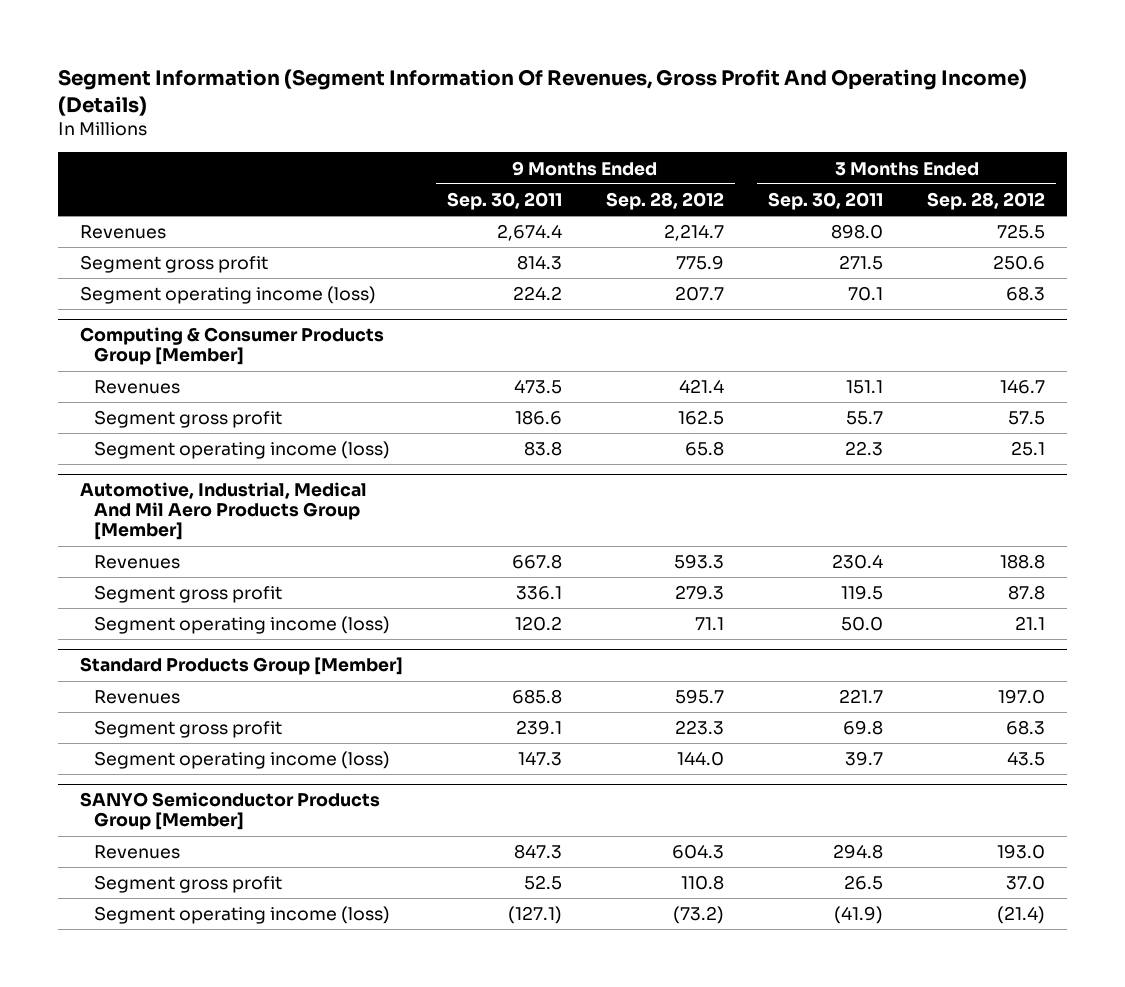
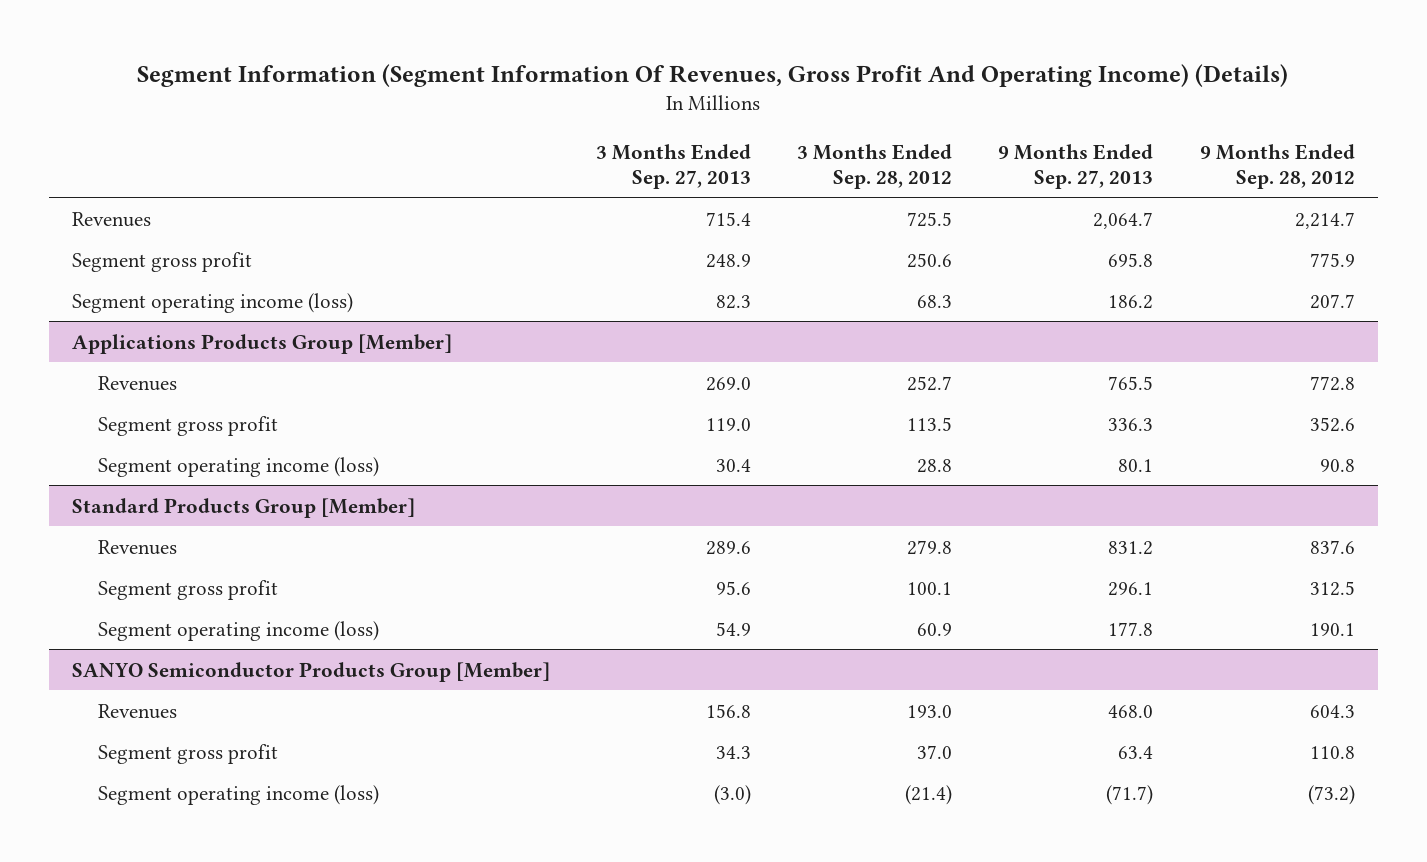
- | 9 Months Ended Sep. 30, 2011 | 9 Months Ended Sep. 28, 2012 | 3 Months Ended Sep. 30, 2011 | 3 Months Ended Sep. 28, 2012
+ | 3 Months Ended Sep. 27, 2013 | 3 Months Ended Sep. 28, 2012 | 9 Months Ended Sep. 27, 2013 | 9 Months Ended Sep. 28, 2012
- Computing & Consumer Products Group [Member]
- Revenues | 473.5 | 421.4 | 151.1 | 146.7
- Segment gross profit | 186.6 | 162.5 | 55.7 | 57.5
- Segment operating income (loss) | 83.8 | 65.8 | 22.3 | 25.1
- Automotive, Industrial, Medical And Mil Aero Products Group [Member]
- Revenues | 667.8 | 593.3 | 230.4 | 188.8
- Segment gross profit | 336.1 | 279.3 | 119.5 | 87.8
- Segment operating income (loss) | 120.2 | 71.1 | 50.0 | 21.1
+ Applications Products Group [Member]
+ Revenues | 269.0 | 252.7 | 765.5 | 772.8
+ Segment gross profit | 119.0 | 113.5 | 336.3 | 352.6
+ Segment operating income (loss) | 30.4 | 28.8 | 80.1 | 90.8
@ Standard Products Group [Member]
- Revenues | 685.8 | 595.7 | 221.7 | 197.0
- Segment gross profit | 239.1 | 223.3 | 69.8 | 68.3
- Segment operating income (loss) | 147.3 | 144.0 | 39.7 | 43.5
+ Revenues | 289.6 | 279.8 | 831.2 | 837.6
+ Segment gross profit | 95.6 | 100.1 | 296.1 | 312.5
+ Segment operating income (loss) | 54.9 | 60.9 | 177.8 | 190.1

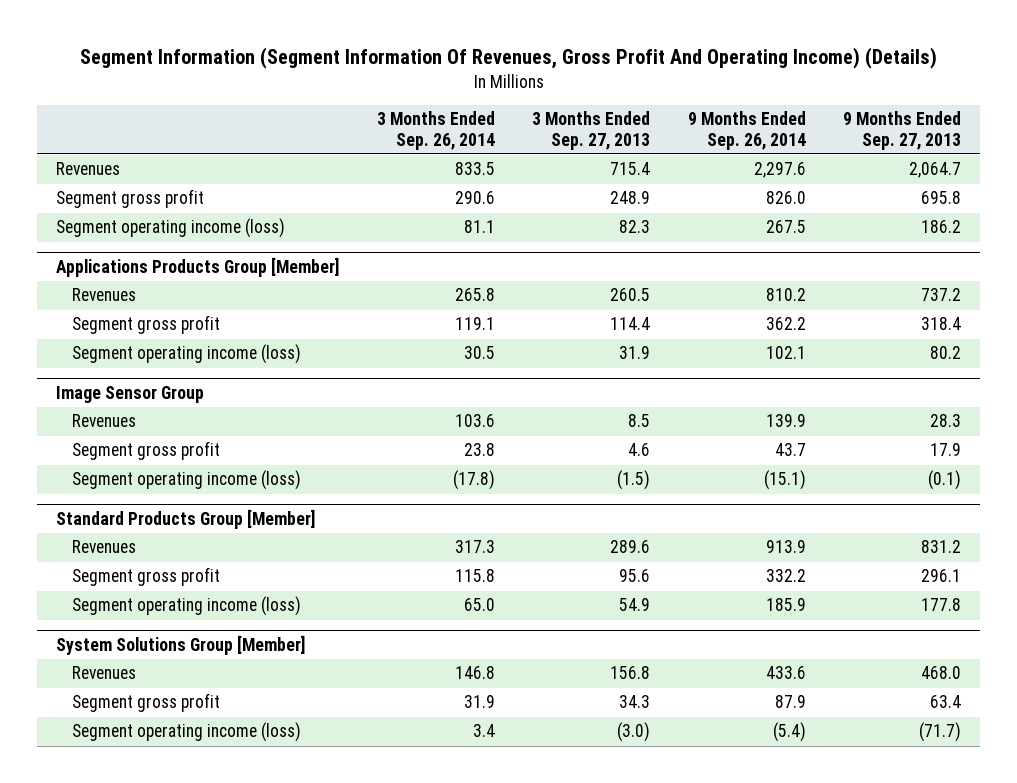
- | 3 Months Ended Sep. 27, 2013 | 3 Months Ended Sep. 28, 2012 | 9 Months Ended Sep. 27, 2013 | 9 Months Ended Sep. 28, 2012
+ | 3 Months Ended Sep. 26, 2014 | 3 Months Ended Sep. 27, 2013 | 9 Months Ended Sep. 26, 2014 | 9 Months Ended Sep. 27, 2013
@ Applications Products Group [Member]
- Revenues | 269.0 | 252.7 | 765.5 | 772.8
- Segment gross profit | 119.0 | 113.5 | 336.3 | 352.6
- Segment operating income (loss) | 30.4 | 28.8 | 80.1 | 90.8
+ Revenues | 265.8 | 260.5 | 810.2 | 737.2
+ Segment gross profit | 119.1 | 114.4 | 362.2 | 318.4
+ Segment operating income (loss) | 30.5 | 31.9 | 102.1 | 80.2
+ Image Sensor Group
+ Revenues | 103.6 | 8.5 | 139.9 | 28.3
+ Segment gross profit | 23.8 | 4.6 | 43.7 | 17.9
+ Segment operating income (loss) | (17.8) | (1.5) | (15.1) | (0.1)
- SANYO Semiconductor Products Group [Member]
+ System Solutions Group [Member]

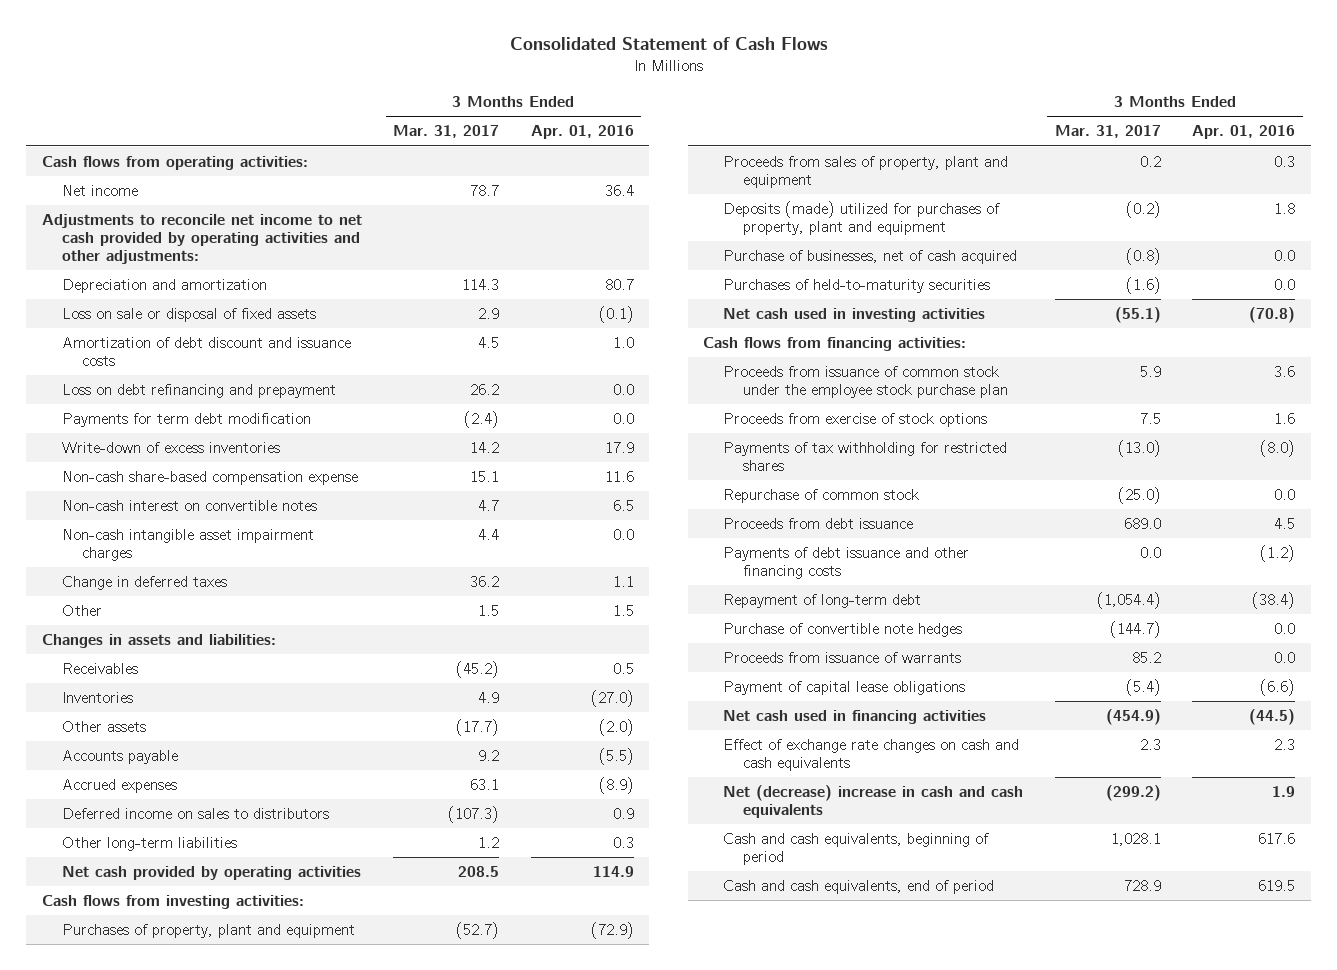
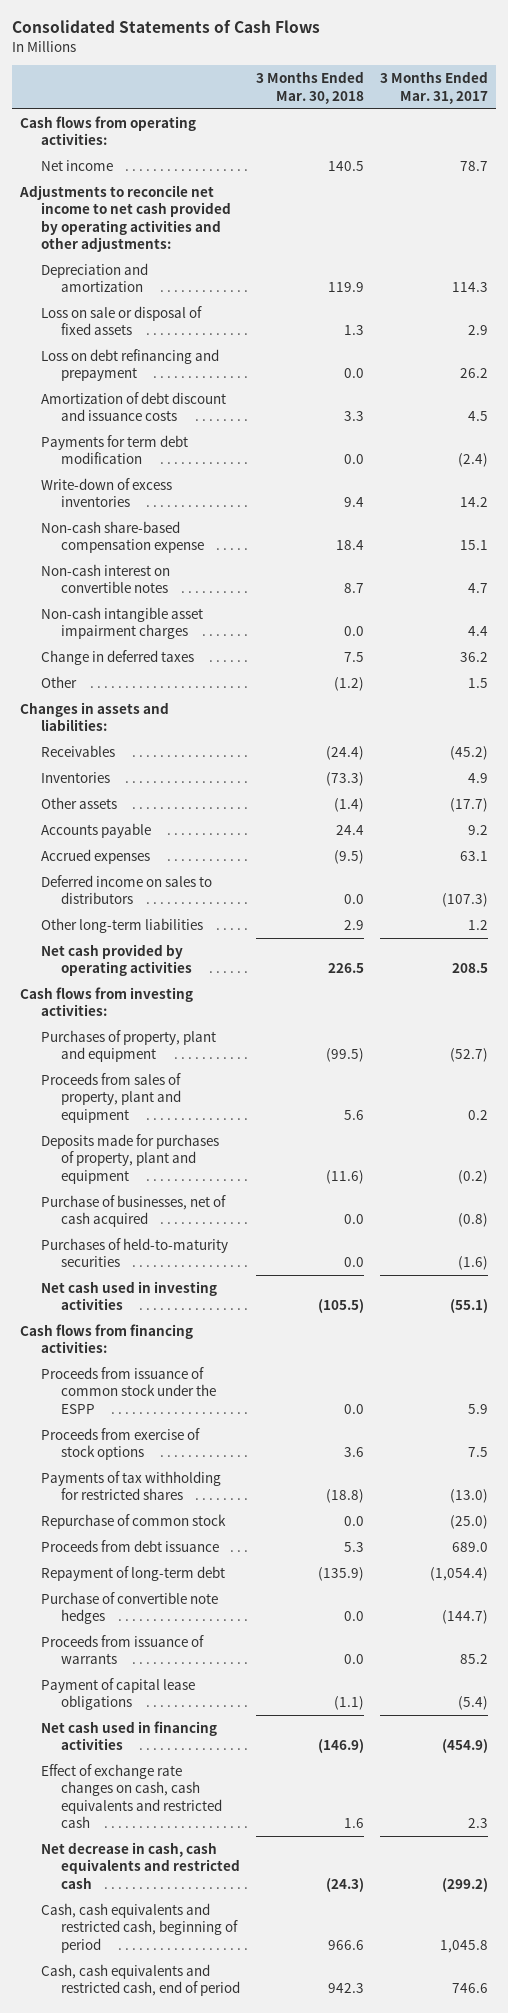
- Consolidated Statement of Cash Flows
+ Consolidated Statements of Cash Flows
- | 3 Months Ended Mar. 31, 2017 | 3 Months Ended Apr. 01, 2016
+ | 3 Months Ended Mar. 30, 2018 | 3 Months Ended Mar. 31, 2017
moved down: Amortization of debt discount and issuance costs | 3.3 | 4.5
- Deposits (made) utilized for purchases of property, plant and equipment | (0.2) | 1.8
+ Deposits made for purchases of property, plant and equipment | (11.6) | (0.2)
- Proceeds from issuance of common stock under the employee stock purchase plan | 5.9 | 3.6
+ Proceeds from issuance of common stock under the ESPP | 0.0 | 5.9
- Payments of debt issuance and other financing costs | 0.0 | (1.2)
- Effect of exchange rate changes on cash and cash equivalents | 2.3 | 2.3
- Net (decrease) increase in cash and cash equivalents | (299.2) | 1.9
- Cash and cash equivalents, beginning of period | 1,028.1 | 617.6
- Cash and cash equivalents, end of period | 728.9 | 619.5
+ Effect of exchange rate changes on cash, cash equivalents and restricted cash | 1.6 | 2.3
+ Net decrease in cash, cash equivalents and restricted cash | (24.3) | (299.2)
+ Cash, cash equivalents and restricted cash, beginning of period | 966.6 | 1,045.8
+ Cash, cash equivalents and restricted cash, end of period | 942.3 | 746.6

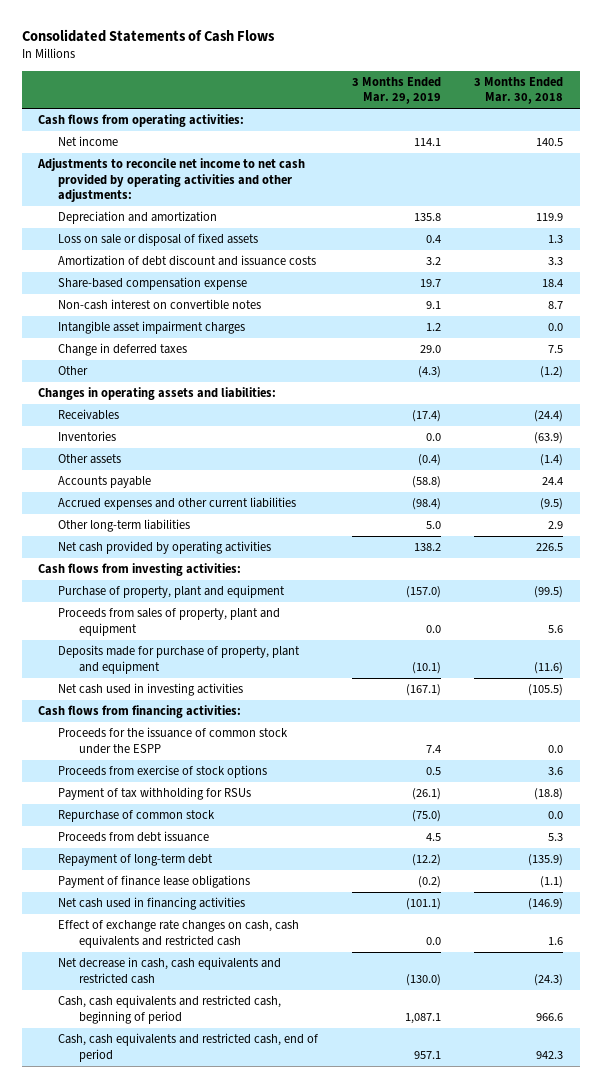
- | 3 Months Ended Mar. 30, 2018 | 3 Months Ended Mar. 31, 2017
+ | 3 Months Ended Mar. 29, 2019 | 3 Months Ended Mar. 30, 2018
- Loss on debt refinancing and prepayment | 0.0 | 26.2
- Payments for term debt modification | 0.0 | (2.4)
- Write-down of excess inventories | 9.4 | 14.2
- Non-cash share-based compensation expense | 18.4 | 15.1
+ Share-based compensation expense | 19.7 | 18.4
- Non-cash intangible asset impairment charges | 0.0 | 4.4
+ Intangible asset impairment charges | 1.2 | 0.0
- Changes in assets and liabilities:
+ Changes in operating assets and liabilities:
- Inventories | (73.3) | 4.9
+ Inventories | 0.0 | (63.9)
- Accrued expenses | (9.5) | 63.1
- Deferred income on sales to distributors | 0.0 | (107.3)
+ Accrued expenses and other current liabilities | (98.4) | (9.5)
- Purchases of property, plant and equipment | (99.5) | (52.7)
+ Purchase of property, plant and equipment | (157.0) | (99.5)
- Deposits made for purchases of property, plant and equipment | (11.6) | (0.2)
- Purchase of businesses, net of cash acquired | 0.0 | (0.8)
- Purchases of held-to-maturity securities | 0.0 | (1.6)
+ Deposits made for purchase of property, plant and equipment | (10.1) | (11.6)
- Proceeds from issuance of common stock under the ESPP | 0.0 | 5.9
+ Proceeds for the issuance of common stock under the ESPP | 7.4 | 0.0
- Payments of tax withholding for restricted shares | (18.8) | (13.0)
+ Payment of tax withholding for RSUs | (26.1) | (18.8)
- Purchase of convertible note hedges | 0.0 | (144.7)
- Proceeds from issuance of warrants | 0.0 | 85.2
- Payment of capital lease obligations | (1.1) | (5.4)
+ Payment of finance lease obligations | (0.2) | (1.1)

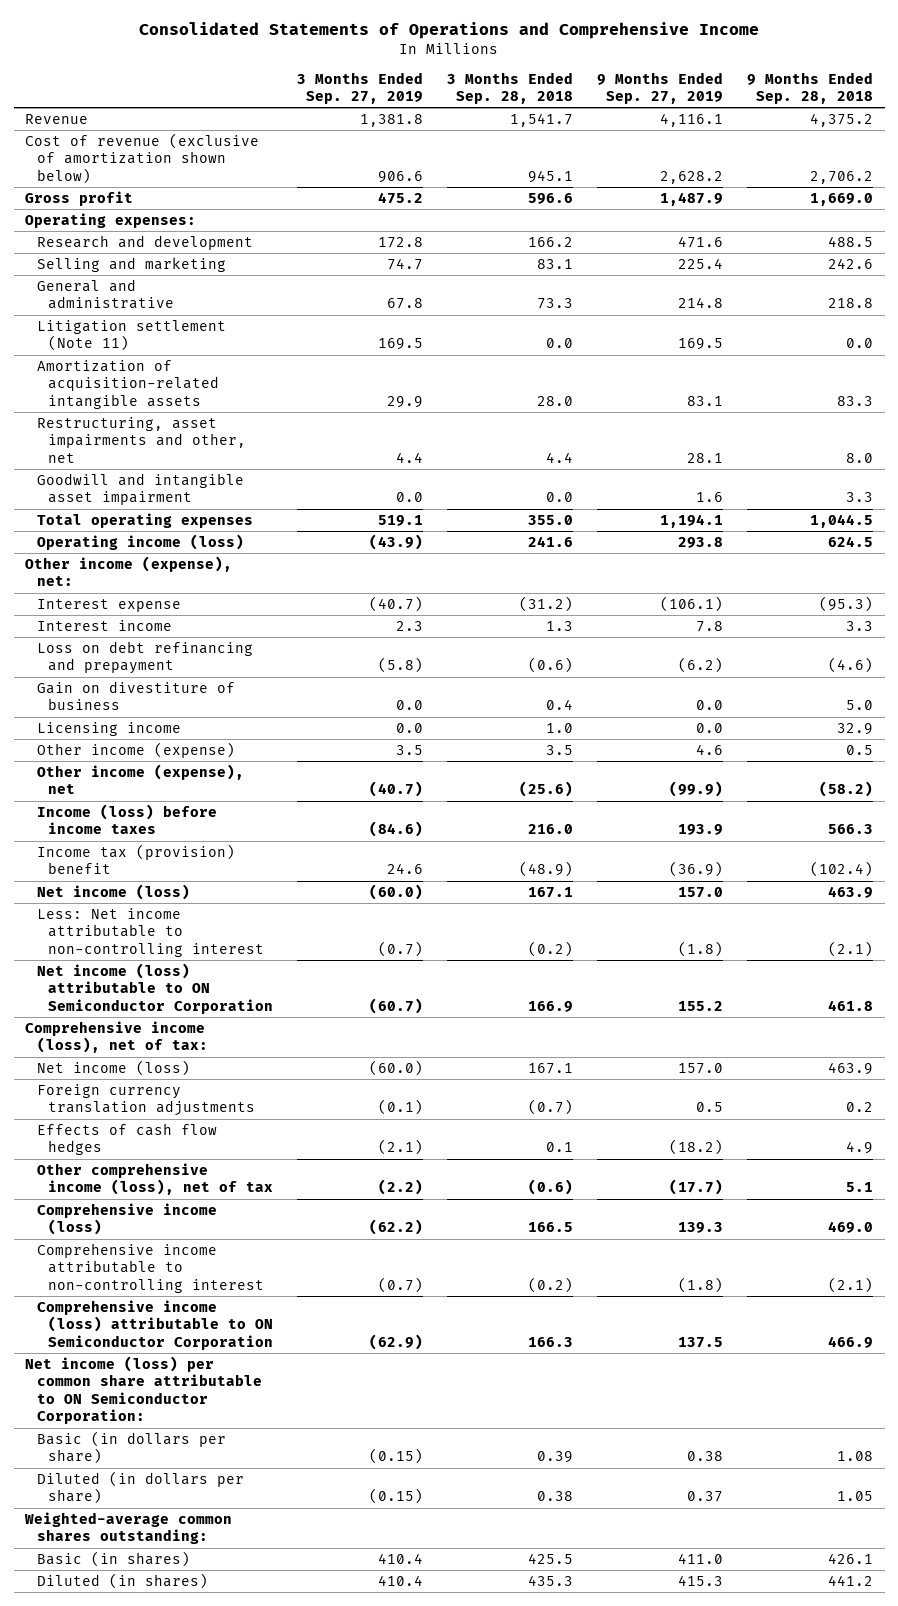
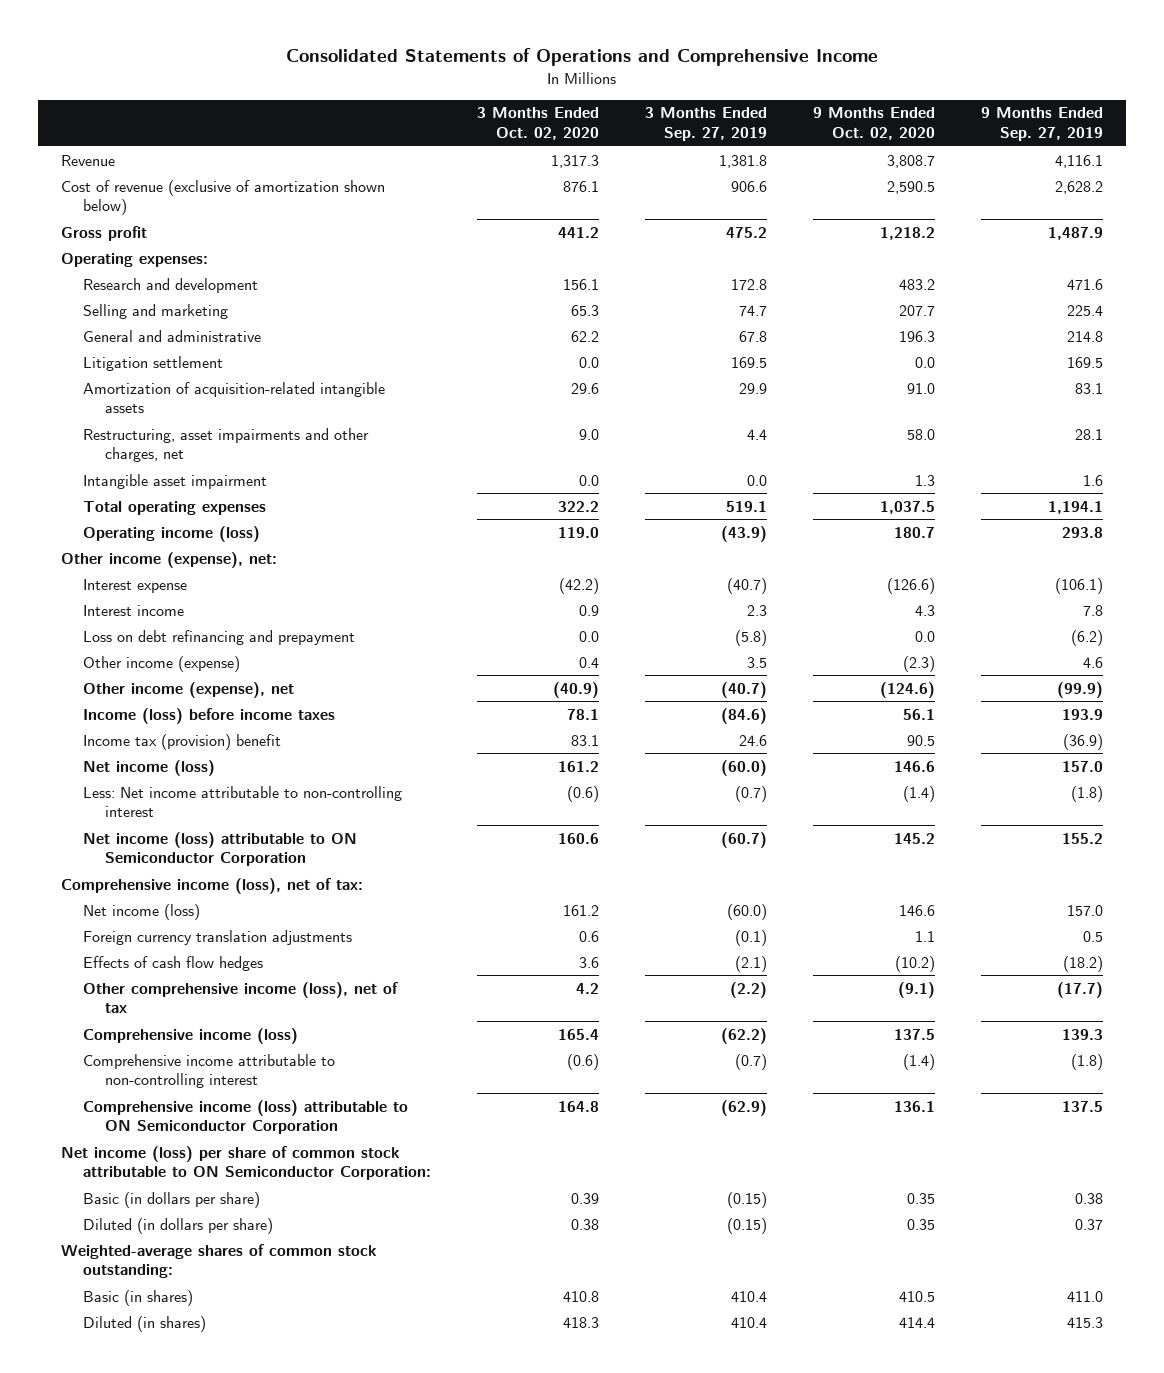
- | 3 Months Ended Sep. 27, 2019 | 3 Months Ended Sep. 28, 2018 | 9 Months Ended Sep. 27, 2019 | 9 Months Ended Sep. 28, 2018
+ | 3 Months Ended Oct. 02, 2020 | 3 Months Ended Sep. 27, 2019 | 9 Months Ended Oct. 02, 2020 | 9 Months Ended Sep. 27, 2019
- Litigation settlement (Note 11) | 169.5 | 0.0 | 169.5 | 0.0
+ Litigation settlement | 0.0 | 169.5 | 0.0 | 169.5
- Restructuring, asset impairments and other, net | 4.4 | 4.4 | 28.1 | 8.0
- Goodwill and intangible asset impairment | 0.0 | 0.0 | 1.6 | 3.3
+ Restructuring, asset impairments and other charges, net | 9.0 | 4.4 | 58.0 | 28.1
+ Intangible asset impairment | 0.0 | 0.0 | 1.3 | 1.6
- Gain on divestiture of business | 0.0 | 0.4 | 0.0 | 5.0
- Licensing income | 0.0 | 1.0 | 0.0 | 32.9
- Net income (loss) per common share attributable to ON Semiconductor Corporation:
+ Net income (loss) per share of common stock attributable to ON Semiconductor Corporation:
- Weighted-average common shares outstanding:
+ Weighted-average shares of common stock outstanding:

